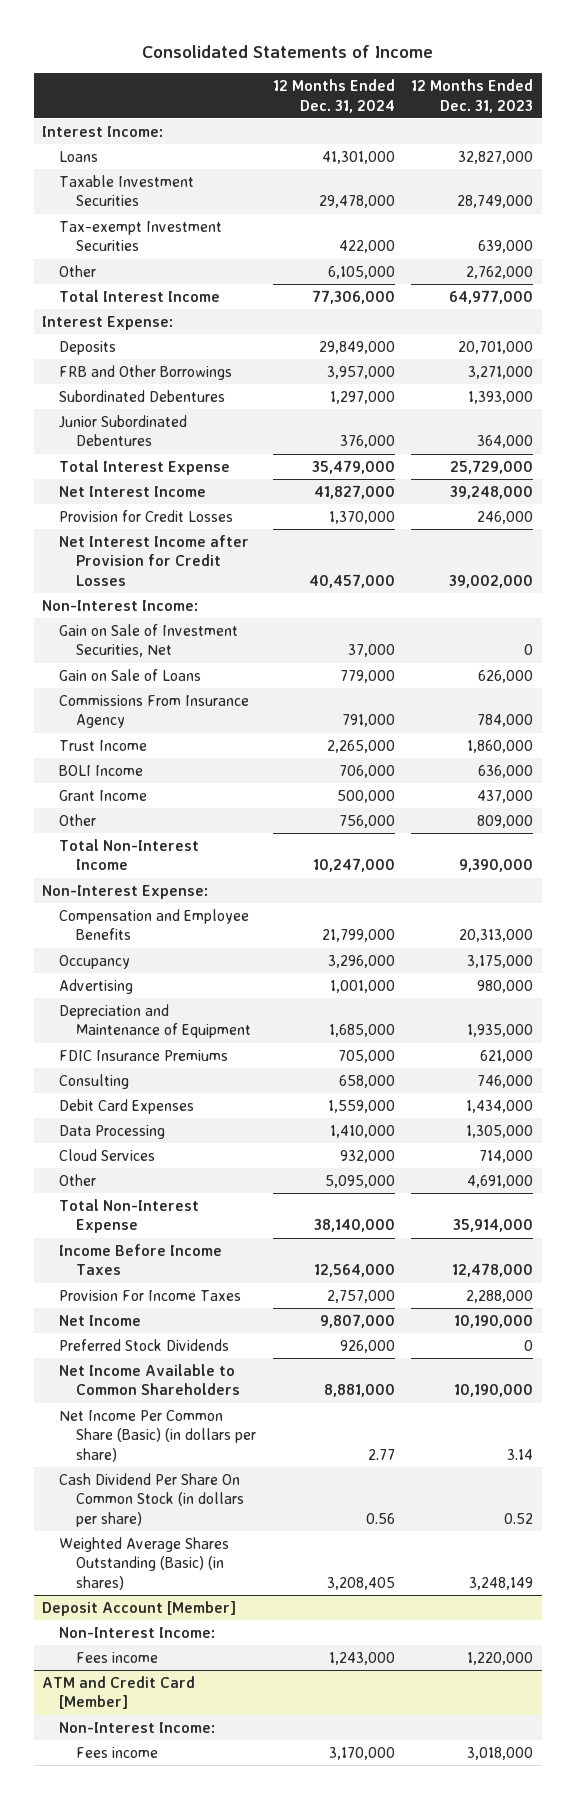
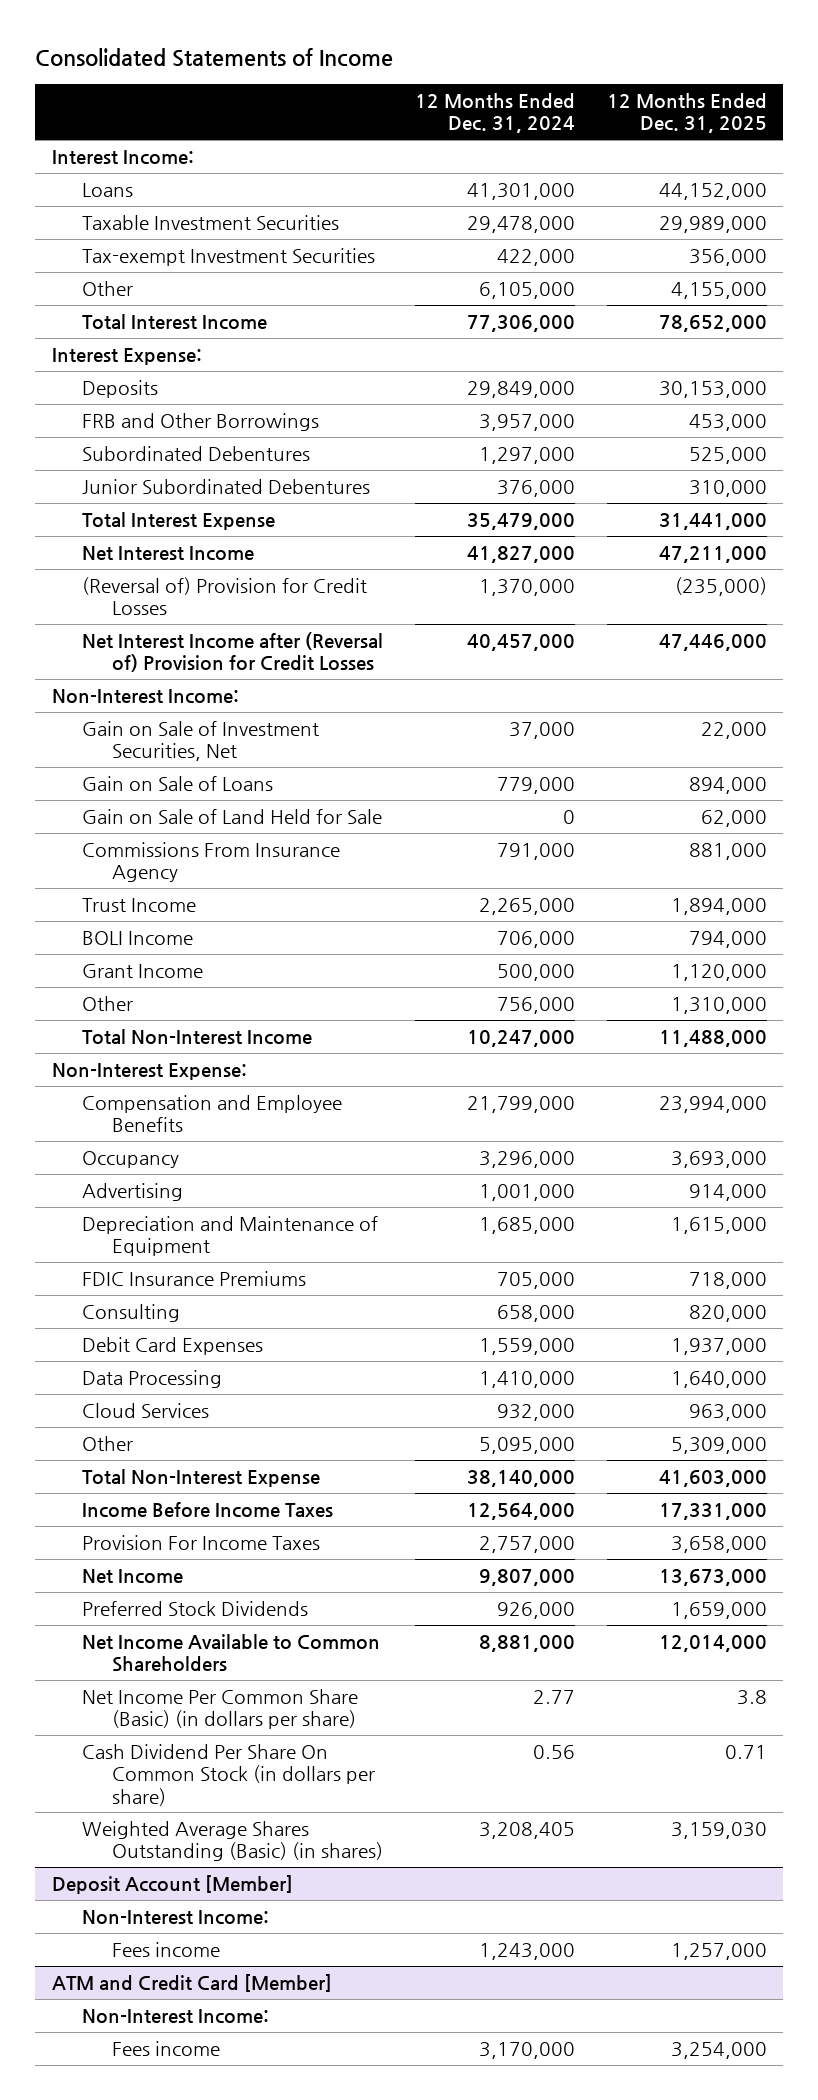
- | 12 Months Ended Dec. 31, 2024 | 12 Months Ended Dec. 31, 2023
+ | 12 Months Ended Dec. 31, 2024 | 12 Months Ended Dec. 31, 2025
- Provision for Credit Losses | 1,370,000 | 246,000
- Net Interest Income after Provision for Credit Losses | 40,457,000 | 39,002,000
+ (Reversal of) Provision for Credit Losses | 1,370,000 | (235,000)
+ Net Interest Income after (Reversal of) Provision for Credit Losses | 40,457,000 | 47,446,000
+ Gain on Sale of Land Held for Sale | 0 | 62,000

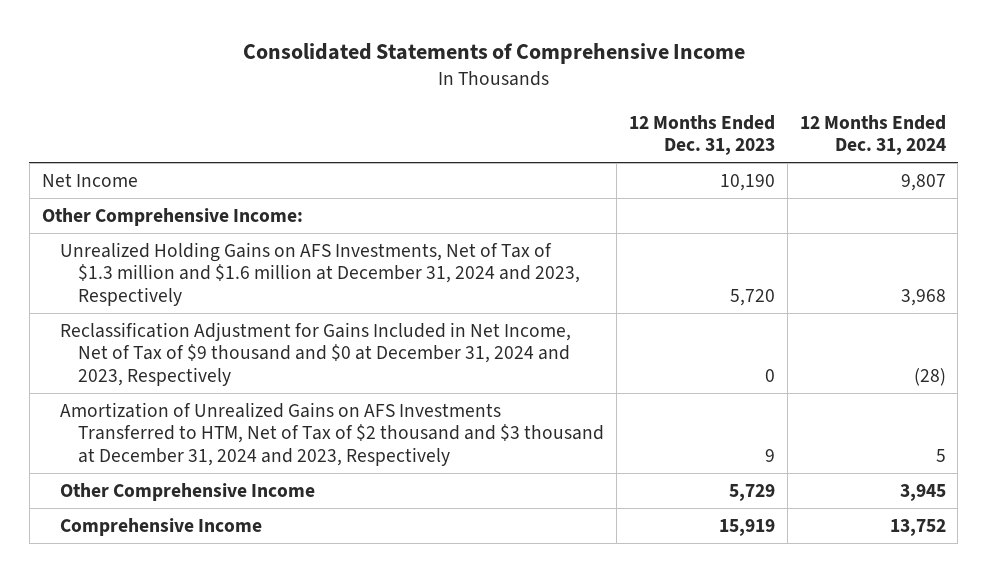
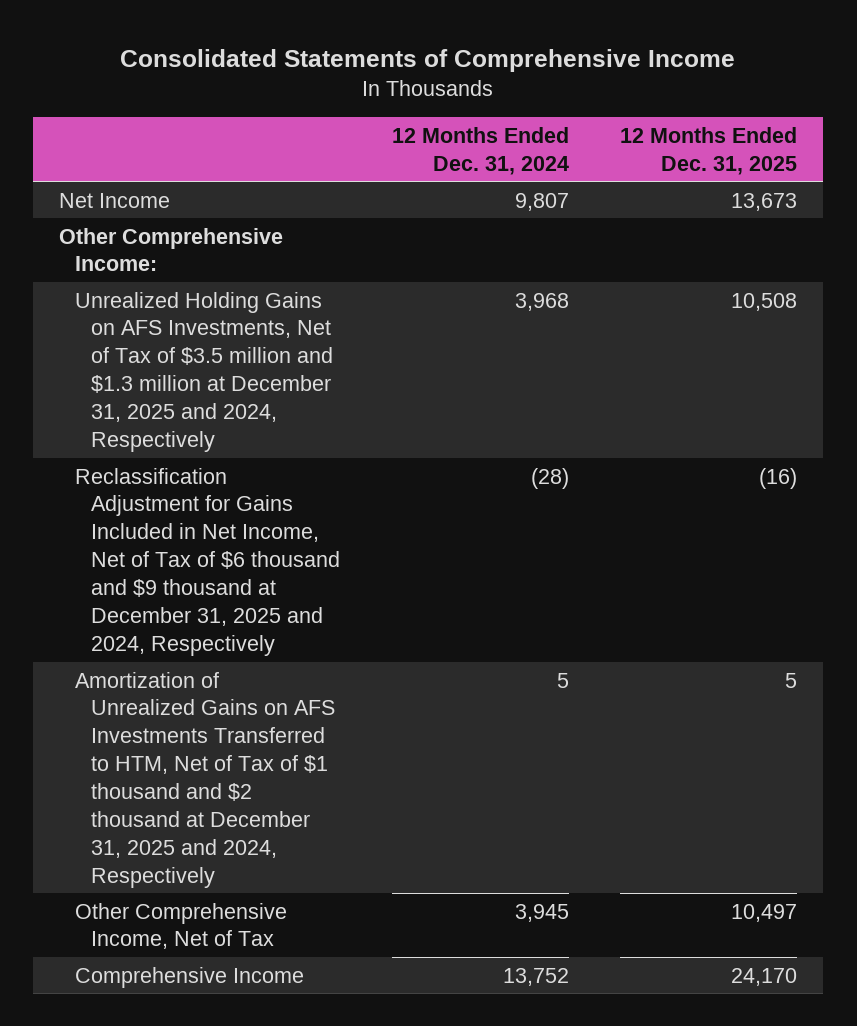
- | 12 Months Ended Dec. 31, 2023 | 12 Months Ended Dec. 31, 2024
+ | 12 Months Ended Dec. 31, 2024 | 12 Months Ended Dec. 31, 2025
- Unrealized Holding Gains on AFS Investments, Net of Tax of $1.3 million and $1.6 million at December 31, 2024 and 2023, Respectively | 5,720 | 3,968
- Reclassification Adjustment for Gains Included in Net Income, Net of Tax of $9 thousand and $0 at December 31, 2024 and 2023, Respectively | 0 | (28)
- Amortization of Unrealized Gains on AFS Investments Transferred to HTM, Net of Tax of $2 thousand and $3 thousand at December 31, 2024 and 2023, Respectively | 9 | 5
- Other Comprehensive Income | 5,729 | 3,945
+ Unrealized Holding Gains on AFS Investments, Net of Tax of $3.5 million and $1.3 million at December 31, 2025 and 2024, Respectively | 3,968 | 10,508
+ Reclassification Adjustment for Gains Included in Net Income, Net of Tax of $6 thousand and $9 thousand at December 31, 2025 and 2024, Respectively | (28) | (16)
+ Amortization of Unrealized Gains on AFS Investments Transferred to HTM, Net of Tax of $1 thousand and $2 thousand at December 31, 2025 and 2024, Respectively | 5 | 5
+ Other Comprehensive Income, Net of Tax | 3,945 | 10,497

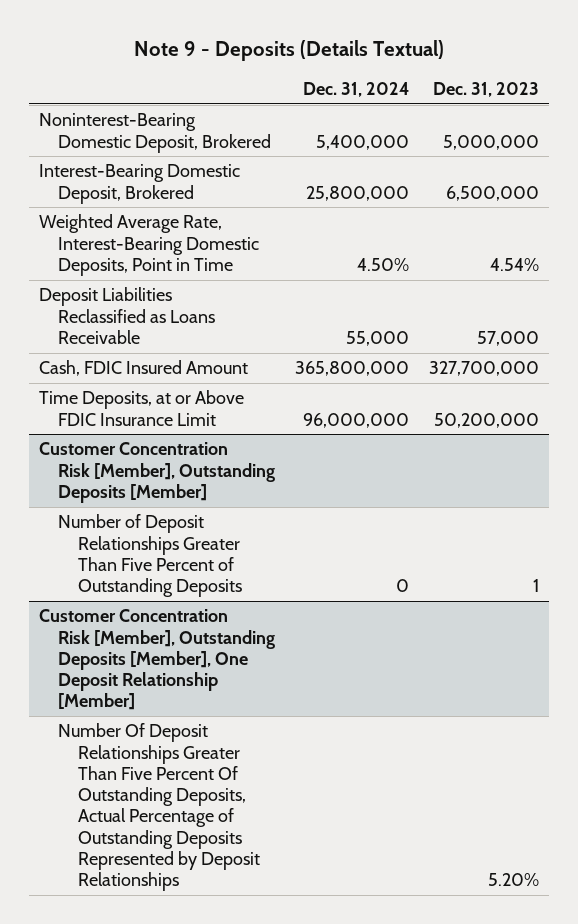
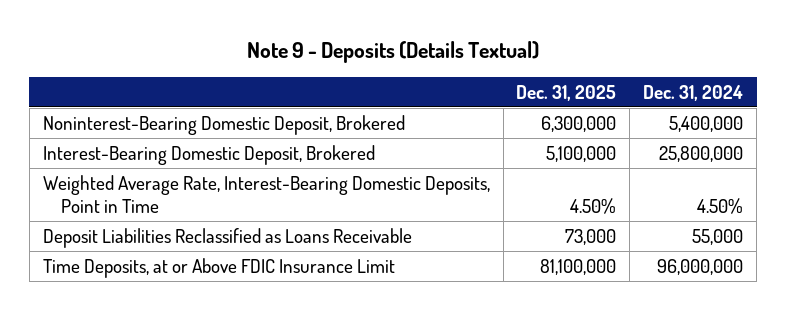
- | Dec. 31, 2024 | Dec. 31, 2023
+ | Dec. 31, 2025 | Dec. 31, 2024
- Cash, FDIC Insured Amount | 365,800,000 | 327,700,000
- Customer Concentration Risk [Member], Outstanding Deposits [Member]
- Number of Deposit Relationships Greater Than Five Percent of Outstanding Deposits | 0 | 1
- Customer Concentration Risk [Member], Outstanding Deposits [Member], One Deposit Relationship [Member]
- Number Of Deposit Relationships Greater Than Five Percent Of Outstanding Deposits, Actual Percentage of Outstanding Deposits Represented by Deposit Relationships | | 5.20%

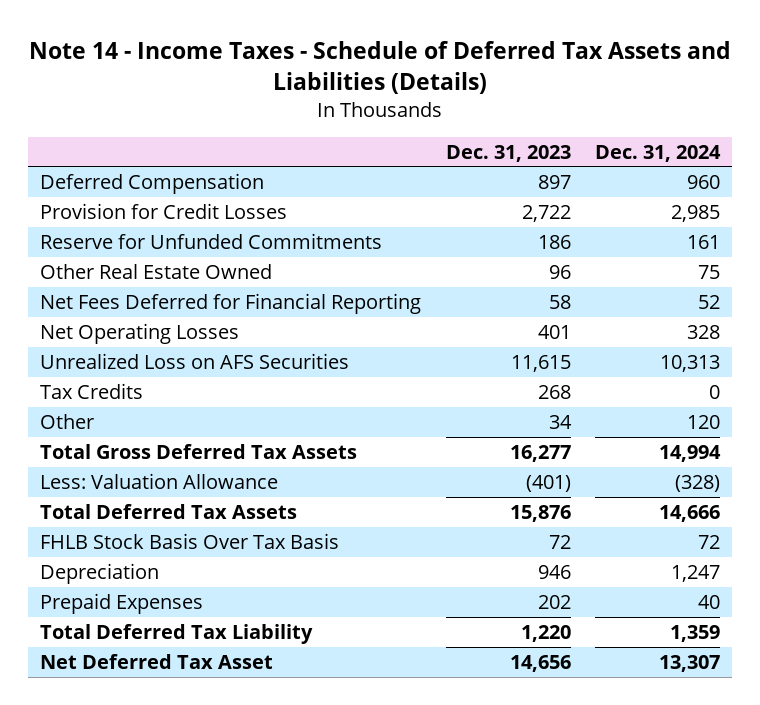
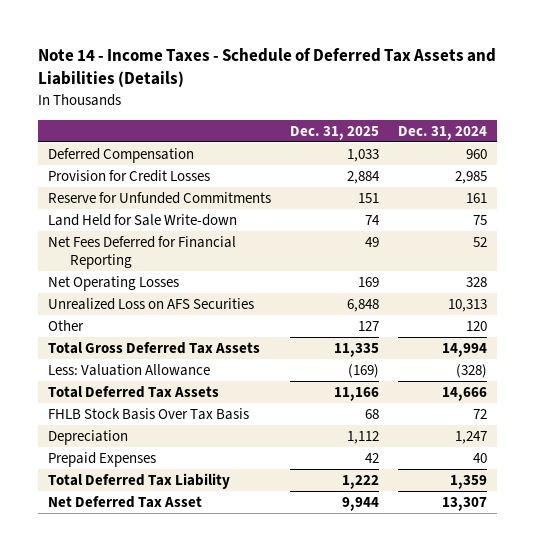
- | Dec. 31, 2023 | Dec. 31, 2024
+ | Dec. 31, 2025 | Dec. 31, 2024
- Other Real Estate Owned | 96 | 75
+ Land Held for Sale Write-down | 74 | 75
- Tax Credits | 268 | 0

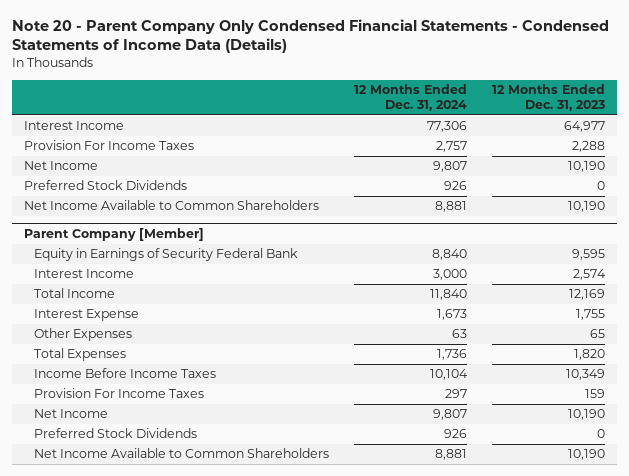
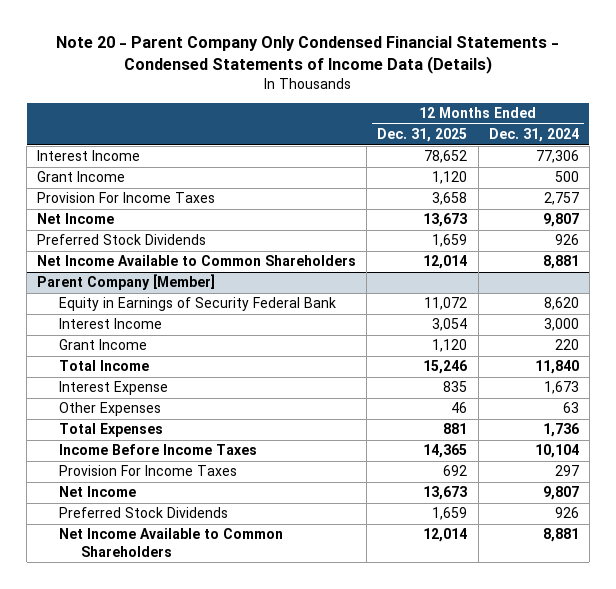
- | 12 Months Ended Dec. 31, 2024 | 12 Months Ended Dec. 31, 2023
+ | 12 Months Ended Dec. 31, 2025 | 12 Months Ended Dec. 31, 2024
+ Grant Income | 1,120 | 500
@ Parent Company [Member]
- Equity in Earnings of Security Federal Bank | 8,840 | 9,595
+ Equity in Earnings of Security Federal Bank | 11,072 | 8,620
+ Grant Income | 1,120 | 220

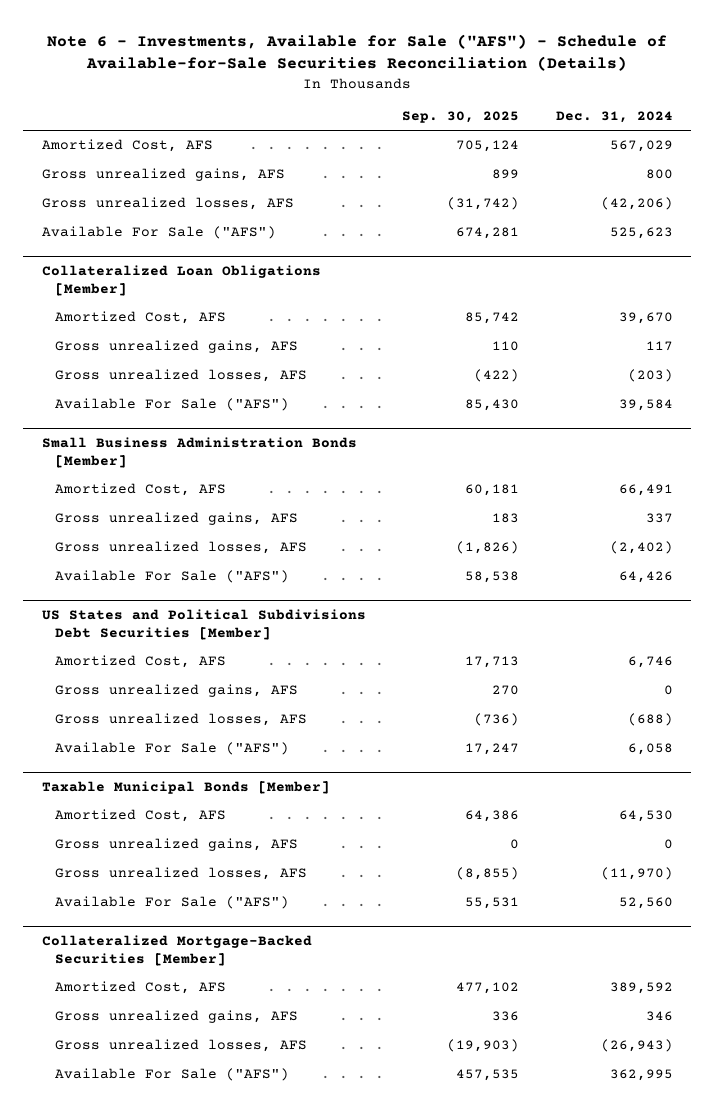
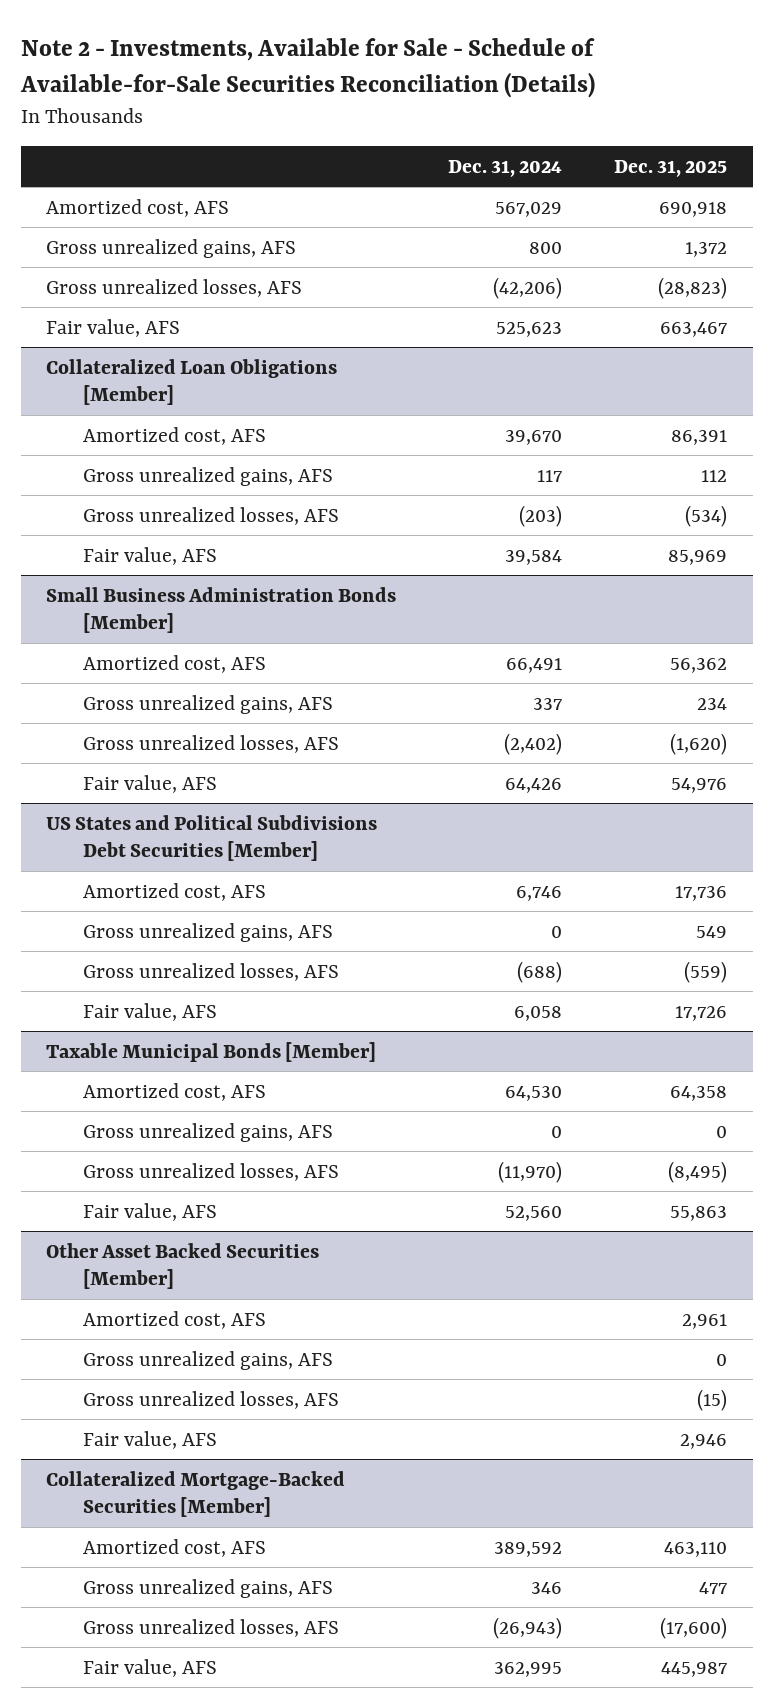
- Note 6 - Investments, Available for Sale ("AFS") - Schedule of Available-for-Sale Securities Reconciliation (Details)
+ Note 2 - Investments, Available for Sale - Schedule of Available-for-Sale Securities Reconciliation (Details)
- | Sep. 30, 2025 | Dec. 31, 2024
+ | Dec. 31, 2024 | Dec. 31, 2025
- Amortized Cost, AFS | 705,124 | 567,029
+ Amortized cost, AFS | 567,029 | 690,918
- Available For Sale ("AFS") | 674,281 | 525,623
+ Fair value, AFS | 525,623 | 663,467
@ Collateralized Loan Obligations [Member]
- Amortized Cost, AFS | 85,742 | 39,670
+ Amortized cost, AFS | 39,670 | 86,391
- Available For Sale ("AFS") | 85,430 | 39,584
+ Fair value, AFS | 39,584 | 85,969
@ Small Business Administration Bonds [Member]
- Amortized Cost, AFS | 60,181 | 66,491
+ Amortized cost, AFS | 66,491 | 56,362
- Available For Sale ("AFS") | 58,538 | 64,426
+ Fair value, AFS | 64,426 | 54,976
@ US States and Political Subdivisions Debt Securities [Member]
- Amortized Cost, AFS | 17,713 | 6,746
+ Amortized cost, AFS | 6,746 | 17,736
- Available For Sale ("AFS") | 17,247 | 6,058
+ Fair value, AFS | 6,058 | 17,726
@ Taxable Municipal Bonds [Member]
- Amortized Cost, AFS | 64,386 | 64,530
+ Amortized cost, AFS | 64,530 | 64,358
- Available For Sale ("AFS") | 55,531 | 52,560
+ Fair value, AFS | 52,560 | 55,863
+ Other Asset Backed Securities [Member]
+ Amortized cost, AFS | | 2,961
+ Gross unrealized gains, AFS | | 0
+ Gross unrealized losses, AFS | | (15)
+ Fair value, AFS | | 2,946
@ Collateralized Mortgage-Backed Securities [Member]
- Amortized Cost, AFS | 477,102 | 389,592
+ Amortized cost, AFS | 389,592 | 463,110
- Available For Sale ("AFS") | 457,535 | 362,995
+ Fair value, AFS | 362,995 | 445,987

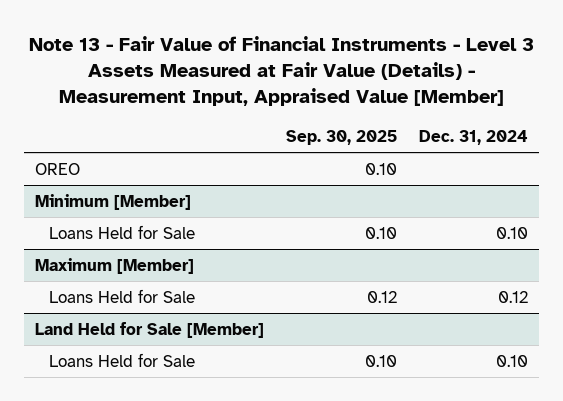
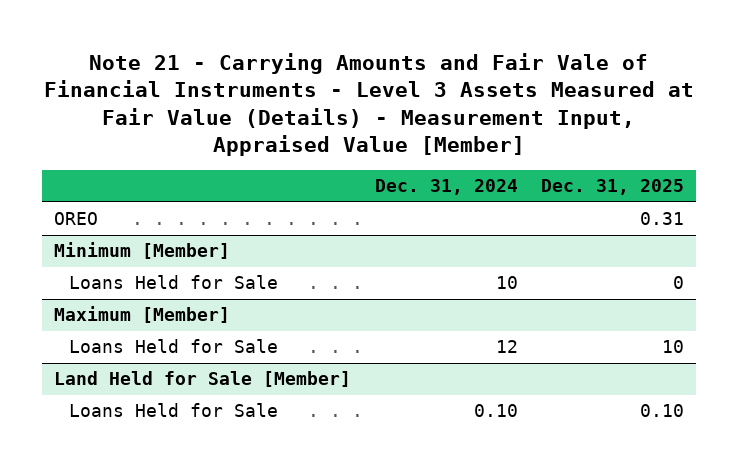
- Note 13 - Fair Value of Financial Instruments - Level 3 Assets Measured at Fair Value (Details) - Measurement Input, Appraised Value [Member]
+ Note 21 - Carrying Amounts and Fair Vale of Financial Instruments - Level 3 Assets Measured at Fair Value (Details) - Measurement Input, Appraised Value [Member]
- | Sep. 30, 2025 | Dec. 31, 2024
+ | Dec. 31, 2024 | Dec. 31, 2025
@ Minimum [Member]
- Loans Held for Sale | 0.10 | 0.10
+ Loans Held for Sale | 10 | 0
@ Maximum [Member]
- Loans Held for Sale | 0.12 | 0.12
+ Loans Held for Sale | 12 | 10

